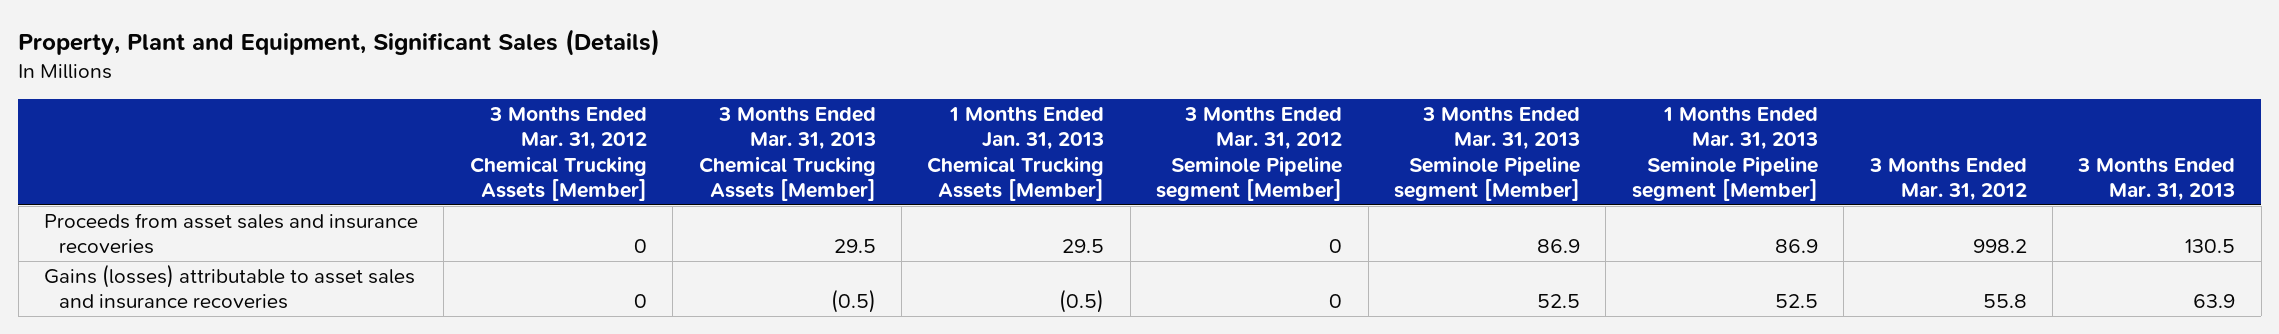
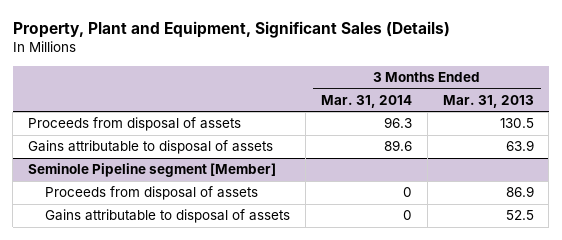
- | 3 Months Ended Mar. 31, 2012 Chemical Trucking Assets [Member] | 3 Months Ended Mar. 31, 2013 Chemical Trucking Assets [Member] | 1 Months Ended Jan. 31, 2013 Chemical Trucking Assets [Member] | 3 Months Ended Mar. 31, 2012 Seminole Pipeline segment [Member] | 3 Months Ended Mar. 31, 2013 Seminole Pipeline segment [Member] | 1 Months Ended Mar. 31, 2013 Seminole Pipeline segment [Member] | 3 Months Ended Mar. 31, 2012 | 3 Months Ended Mar. 31, 2013
+ | 3 Months Ended Mar. 31, 2014 | 3 Months Ended Mar. 31, 2013
- Proceeds from asset sales and insurance recoveries | 0 | 29.5 | 29.5 | 0 | 86.9 | 86.9 | 998.2 | 130.5
- Gains (losses) attributable to asset sales and insurance recoveries | 0 | (0.5) | (0.5) | 0 | 52.5 | 52.5 | 55.8 | 63.9
+ Proceeds from disposal of assets | 96.3 | 130.5
+ Gains attributable to disposal of assets | 89.6 | 63.9
+ Seminole Pipeline segment [Member]
+ Proceeds from disposal of assets | 0 | 86.9
+ Gains attributable to disposal of assets | 0 | 52.5

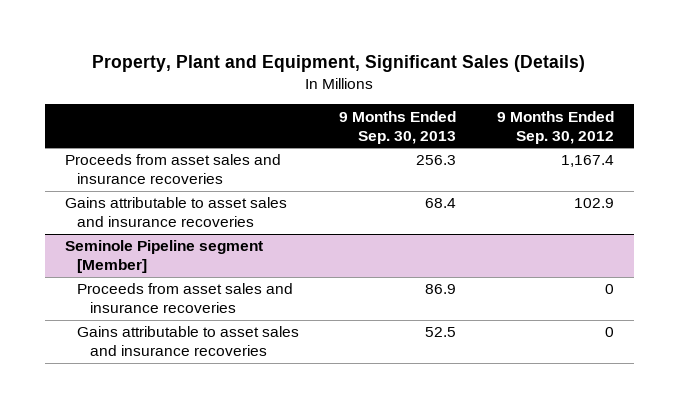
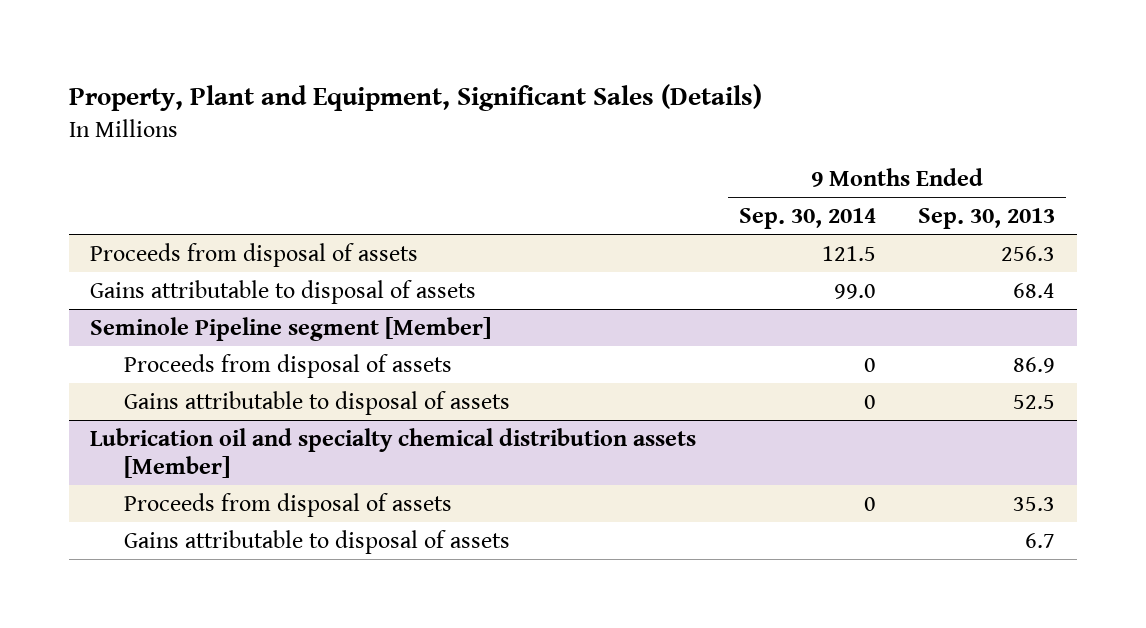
- | 9 Months Ended Sep. 30, 2013 | 9 Months Ended Sep. 30, 2012
+ | 9 Months Ended Sep. 30, 2014 | 9 Months Ended Sep. 30, 2013
- Proceeds from asset sales and insurance recoveries | 256.3 | 1,167.4
- Gains attributable to asset sales and insurance recoveries | 68.4 | 102.9
+ Proceeds from disposal of assets | 121.5 | 256.3
+ Gains attributable to disposal of assets | 99.0 | 68.4
@ Seminole Pipeline segment [Member]
- Proceeds from asset sales and insurance recoveries | 86.9 | 0
- Gains attributable to asset sales and insurance recoveries | 52.5 | 0
+ Proceeds from disposal of assets | 0 | 86.9
+ Gains attributable to disposal of assets | 0 | 52.5
+ Lubrication oil and specialty chemical distribution assets [Member]
+ Proceeds from disposal of assets | 0 | 35.3
+ Gains attributable to disposal of assets | | 6.7

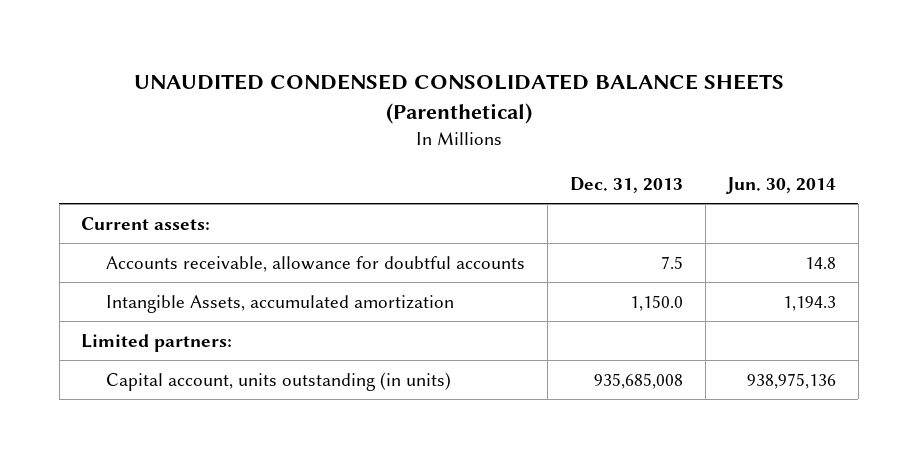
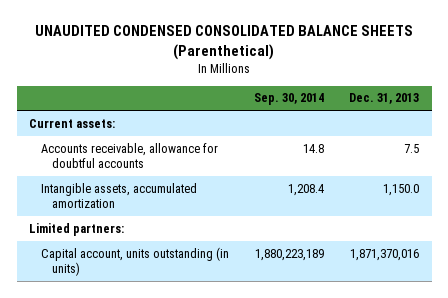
- | Dec. 31, 2013 | Jun. 30, 2014
+ | Sep. 30, 2014 | Dec. 31, 2013
- Intangible Assets, accumulated amortization | 1,150.0 | 1,194.3
+ Intangible assets, accumulated amortization | 1,208.4 | 1,150.0
- Capital account, units outstanding (in units) | 935,685,008 | 938,975,136
+ Capital account, units outstanding (in units) | 1,880,223,189 | 1,871,370,016

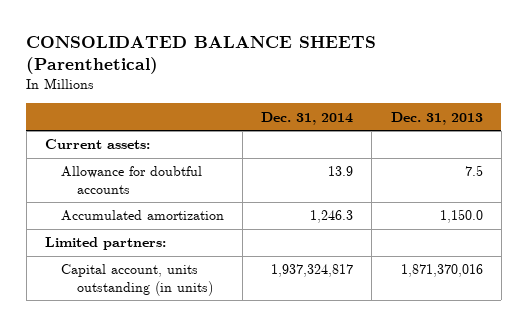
- UNAUDITED CONDENSED CONSOLIDATED BALANCE SHEETS (Parenthetical)
+ CONSOLIDATED BALANCE SHEETS (Parenthetical)
- | Sep. 30, 2014 | Dec. 31, 2013
+ | Dec. 31, 2014 | Dec. 31, 2013
- Accounts receivable, allowance for doubtful accounts | 14.8 | 7.5
- Intangible assets, accumulated amortization | 1,208.4 | 1,150.0
+ Allowance for doubtful accounts | 13.9 | 7.5
+ Accumulated amortization | 1,246.3 | 1,150.0

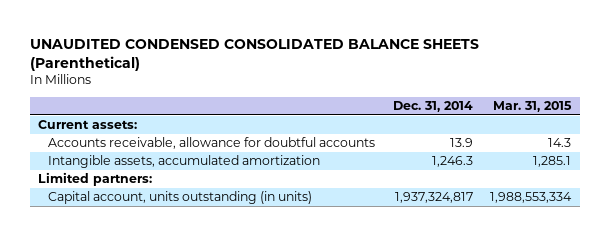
- CONSOLIDATED BALANCE SHEETS (Parenthetical)
+ UNAUDITED CONDENSED CONSOLIDATED BALANCE SHEETS (Parenthetical)
- | Dec. 31, 2014 | Dec. 31, 2013
+ | Dec. 31, 2014 | Mar. 31, 2015
- Allowance for doubtful accounts | 13.9 | 7.5
- Accumulated amortization | 1,246.3 | 1,150.0
+ Accounts receivable, allowance for doubtful accounts | 13.9 | 14.3
+ Intangible assets, accumulated amortization | 1,246.3 | 1,285.1

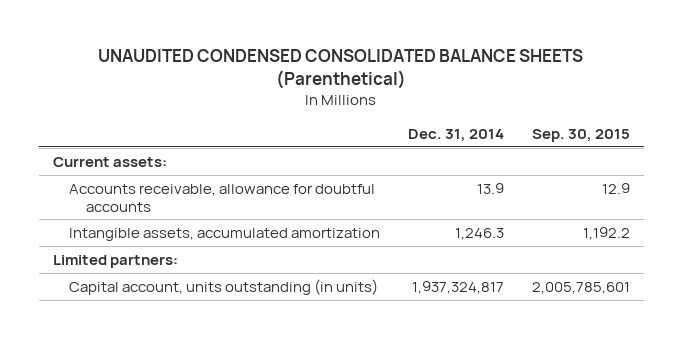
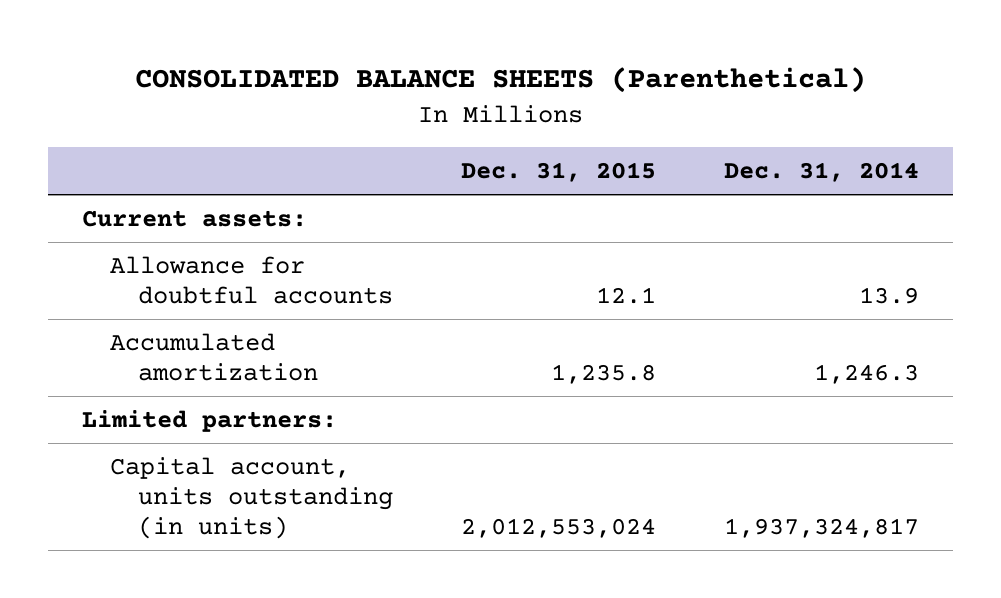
- UNAUDITED CONDENSED CONSOLIDATED BALANCE SHEETS (Parenthetical)
+ CONSOLIDATED BALANCE SHEETS (Parenthetical)
- | Dec. 31, 2014 | Sep. 30, 2015
+ | Dec. 31, 2015 | Dec. 31, 2014
- Accounts receivable, allowance for doubtful accounts | 13.9 | 12.9
- Intangible assets, accumulated amortization | 1,246.3 | 1,192.2
+ Allowance for doubtful accounts | 12.1 | 13.9
+ Accumulated amortization | 1,235.8 | 1,246.3

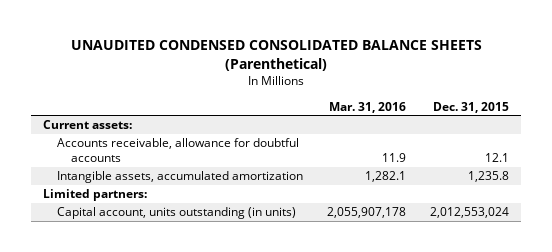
- CONSOLIDATED BALANCE SHEETS (Parenthetical)
+ UNAUDITED CONDENSED CONSOLIDATED BALANCE SHEETS (Parenthetical)
- | Dec. 31, 2015 | Dec. 31, 2014
+ | Mar. 31, 2016 | Dec. 31, 2015
- Allowance for doubtful accounts | 12.1 | 13.9
- Accumulated amortization | 1,235.8 | 1,246.3
+ Accounts receivable, allowance for doubtful accounts | 11.9 | 12.1
+ Intangible assets, accumulated amortization | 1,282.1 | 1,235.8

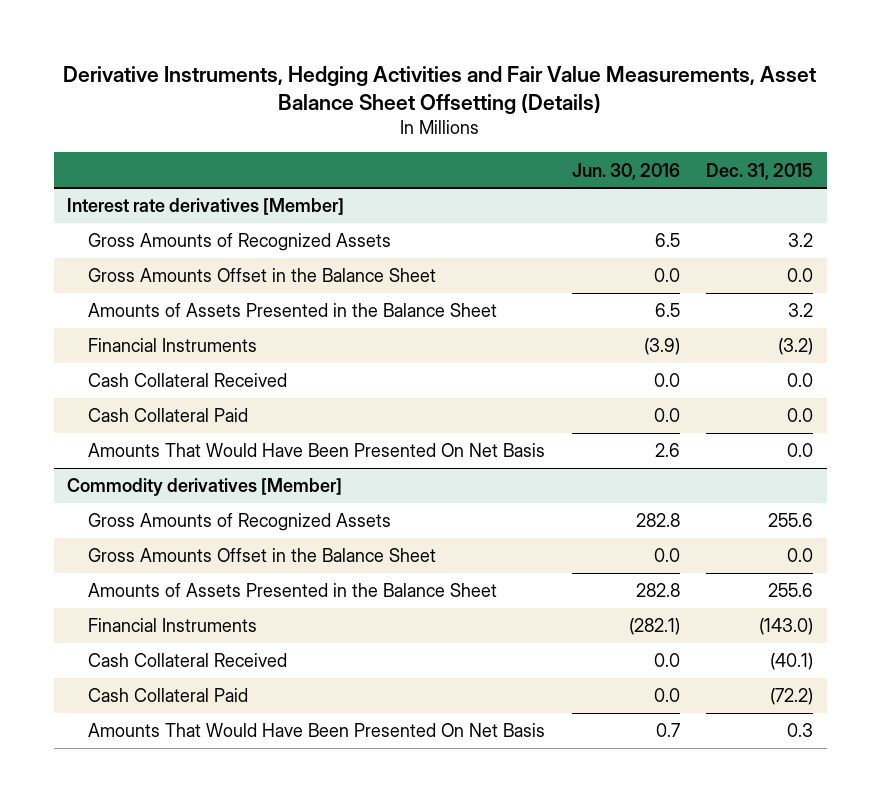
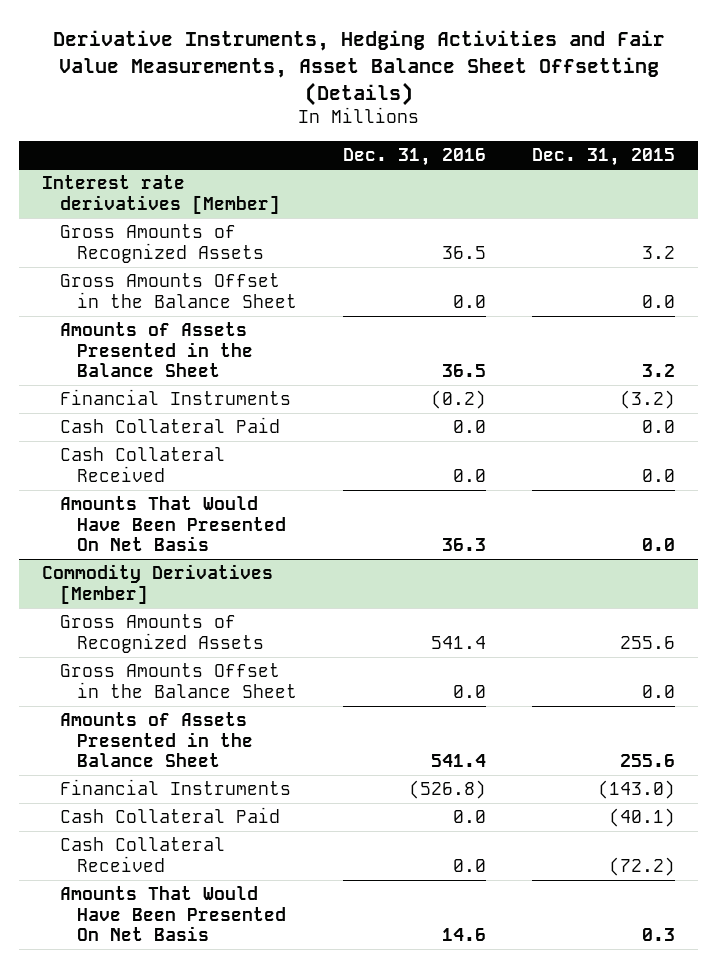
- | Jun. 30, 2016 | Dec. 31, 2015
+ | Dec. 31, 2016 | Dec. 31, 2015
@ Interest rate derivatives [Member]
moved down: Cash Collateral Received | 0.0 | 0.0
- Commodity derivatives [Member]
+ Commodity Derivatives [Member]
- Cash Collateral Received | 0.0 | (40.1)
- Cash Collateral Paid | 0.0 | (72.2)
+ Cash Collateral Paid | 0.0 | (40.1)
+ Cash Collateral Received | 0.0 | (72.2)

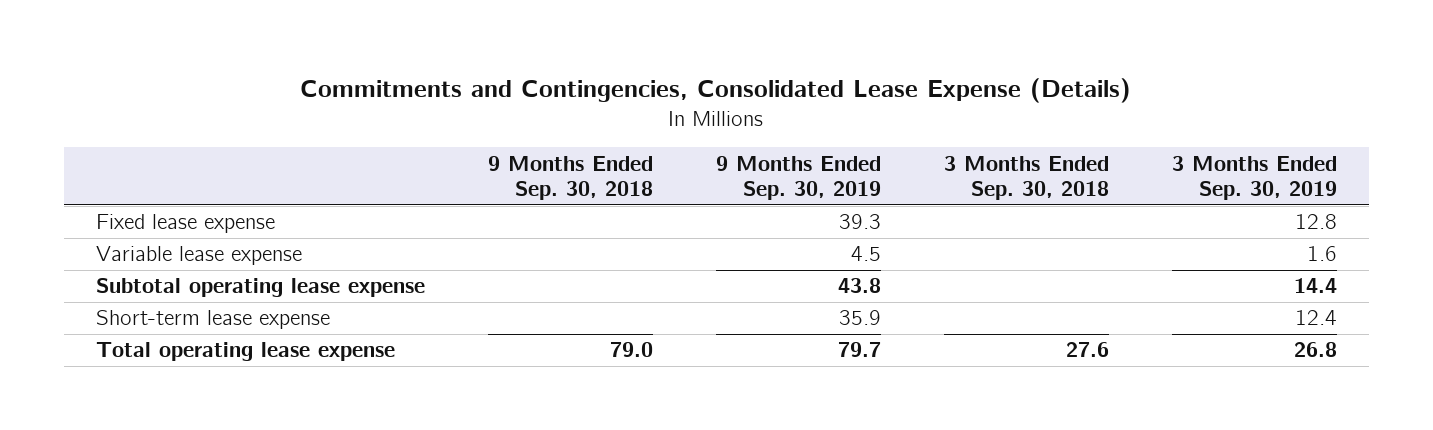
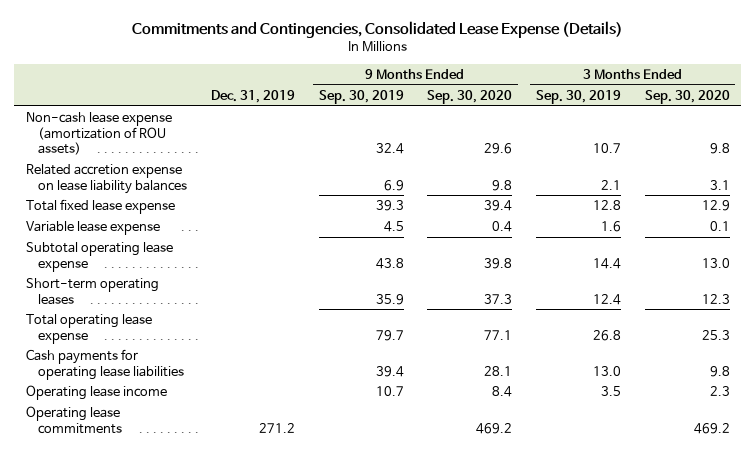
- | 9 Months Ended Sep. 30, 2018 | 9 Months Ended Sep. 30, 2019 | 3 Months Ended Sep. 30, 2018 | 3 Months Ended Sep. 30, 2019
+ | Dec. 31, 2019 | 9 Months Ended Sep. 30, 2019 | 9 Months Ended Sep. 30, 2020 | 3 Months Ended Sep. 30, 2019 | 3 Months Ended Sep. 30, 2020
- Fixed lease expense | | 39.3 | | 12.8
+ Non-cash lease expense (amortization of ROU assets) | | 32.4 | 29.6 | 10.7 | 9.8
+ Related accretion expense on lease liability balances | | 6.9 | 9.8 | 2.1 | 3.1
+ Total fixed lease expense | | 39.3 | 39.4 | 12.8 | 12.9
- Short-term lease expense | | 35.9 | | 12.4
+ Short-term operating leases | | 35.9 | 37.3 | 12.4 | 12.3
+ Cash payments for operating lease liabilities | | 39.4 | 28.1 | 13.0 | 9.8
+ Operating lease income | | 10.7 | 8.4 | 3.5 | 2.3
+ Operating lease commitments | 271.2 | | 469.2 | | 469.2

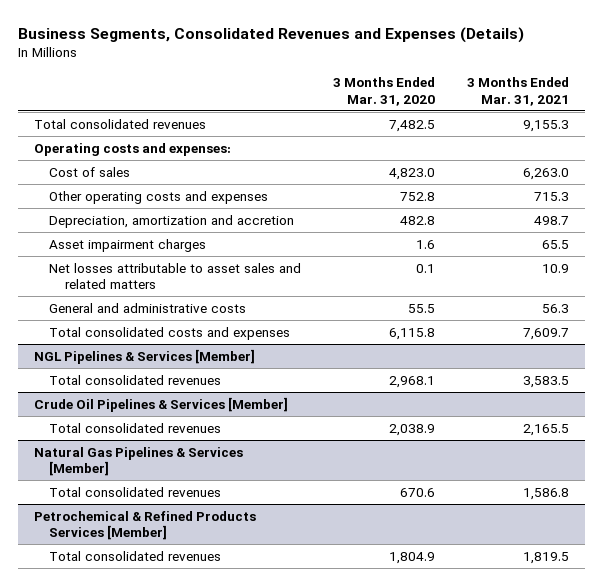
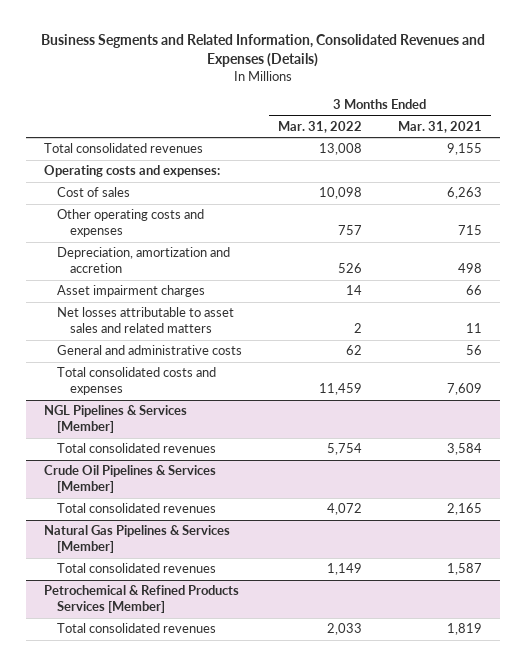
- Business Segments, Consolidated Revenues and Expenses (Details)
+ Business Segments and Related Information, Consolidated Revenues and Expenses (Details)
- | 3 Months Ended Mar. 31, 2020 | 3 Months Ended Mar. 31, 2021
+ | 3 Months Ended Mar. 31, 2022 | 3 Months Ended Mar. 31, 2021
- Total consolidated revenues | 7,482.5 | 9,155.3
+ Total consolidated revenues | 13,008 | 9,155
- Cost of sales | 4,823.0 | 6,263.0
- Other operating costs and expenses | 752.8 | 715.3
- Depreciation, amortization and accretion | 482.8 | 498.7
- Asset impairment charges | 1.6 | 65.5
- Net losses attributable to asset sales and related matters | 0.1 | 10.9
- General and administrative costs | 55.5 | 56.3
- Total consolidated costs and expenses | 6,115.8 | 7,609.7
+ Cost of sales | 10,098 | 6,263
+ Other operating costs and expenses | 757 | 715
+ Depreciation, amortization and accretion | 526 | 498
+ Asset impairment charges | 14 | 66
+ Net losses attributable to asset sales and related matters | 2 | 11
+ General and administrative costs | 62 | 56
+ Total consolidated costs and expenses | 11,459 | 7,609
@ NGL Pipelines & Services [Member]
- Total consolidated revenues | 2,968.1 | 3,583.5
+ Total consolidated revenues | 5,754 | 3,584
@ Crude Oil Pipelines & Services [Member]
- Total consolidated revenues | 2,038.9 | 2,165.5
+ Total consolidated revenues | 4,072 | 2,165
@ Natural Gas Pipelines & Services [Member]
- Total consolidated revenues | 670.6 | 1,586.8
+ Total consolidated revenues | 1,149 | 1,587
@ Petrochemical & Refined Products Services [Member]
- Total consolidated revenues | 1,804.9 | 1,819.5
+ Total consolidated revenues | 2,033 | 1,819

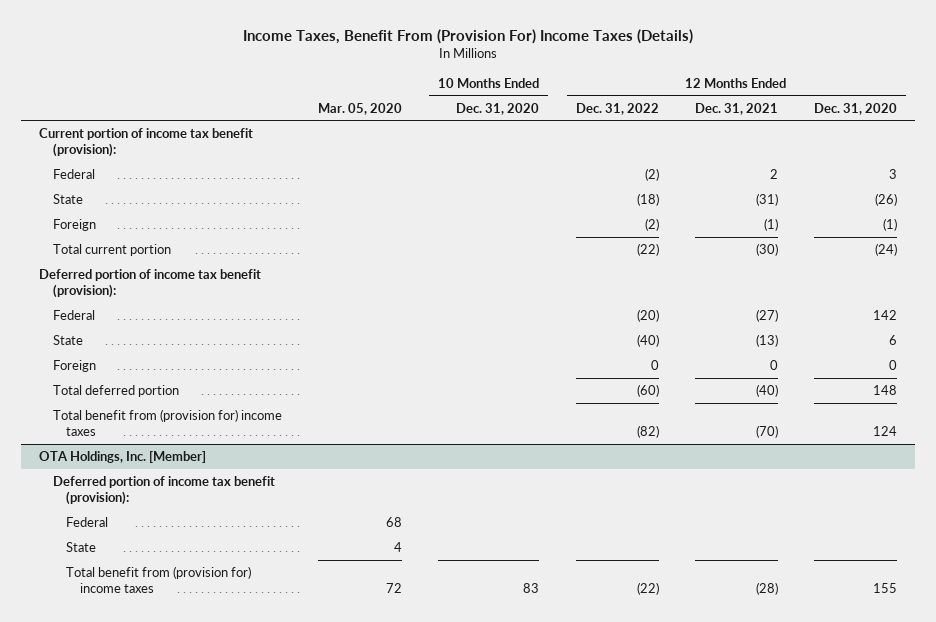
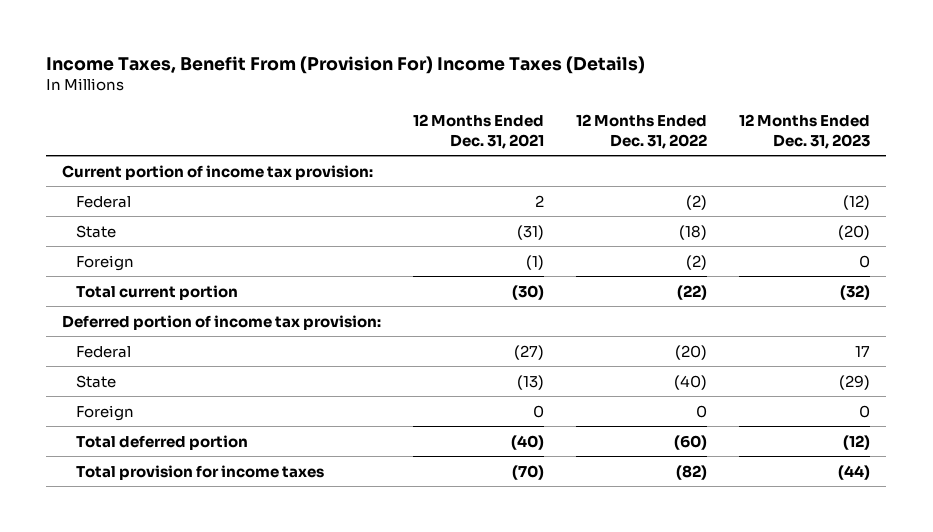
- | Mar. 05, 2020 | 10 Months Ended Dec. 31, 2020 | 12 Months Ended Dec. 31, 2022 | 12 Months Ended Dec. 31, 2021 | 12 Months Ended Dec. 31, 2020
+ | 12 Months Ended Dec. 31, 2021 | 12 Months Ended Dec. 31, 2022 | 12 Months Ended Dec. 31, 2023
- Current portion of income tax benefit (provision):
+ Current portion of income tax provision:
- Deferred portion of income tax benefit (provision):
+ Deferred portion of income tax provision:
- Total benefit from (provision for) income taxes | | | (82) | (70) | 124
- OTA Holdings, Inc. [Member]
- Deferred portion of income tax benefit (provision):
- Federal | 68 | | | |
- State | 4 | | | |
- Total benefit from (provision for) income taxes | 72 | 83 | (22) | (28) | 155
+ Total provision for income taxes | (70) | (82) | (44)

